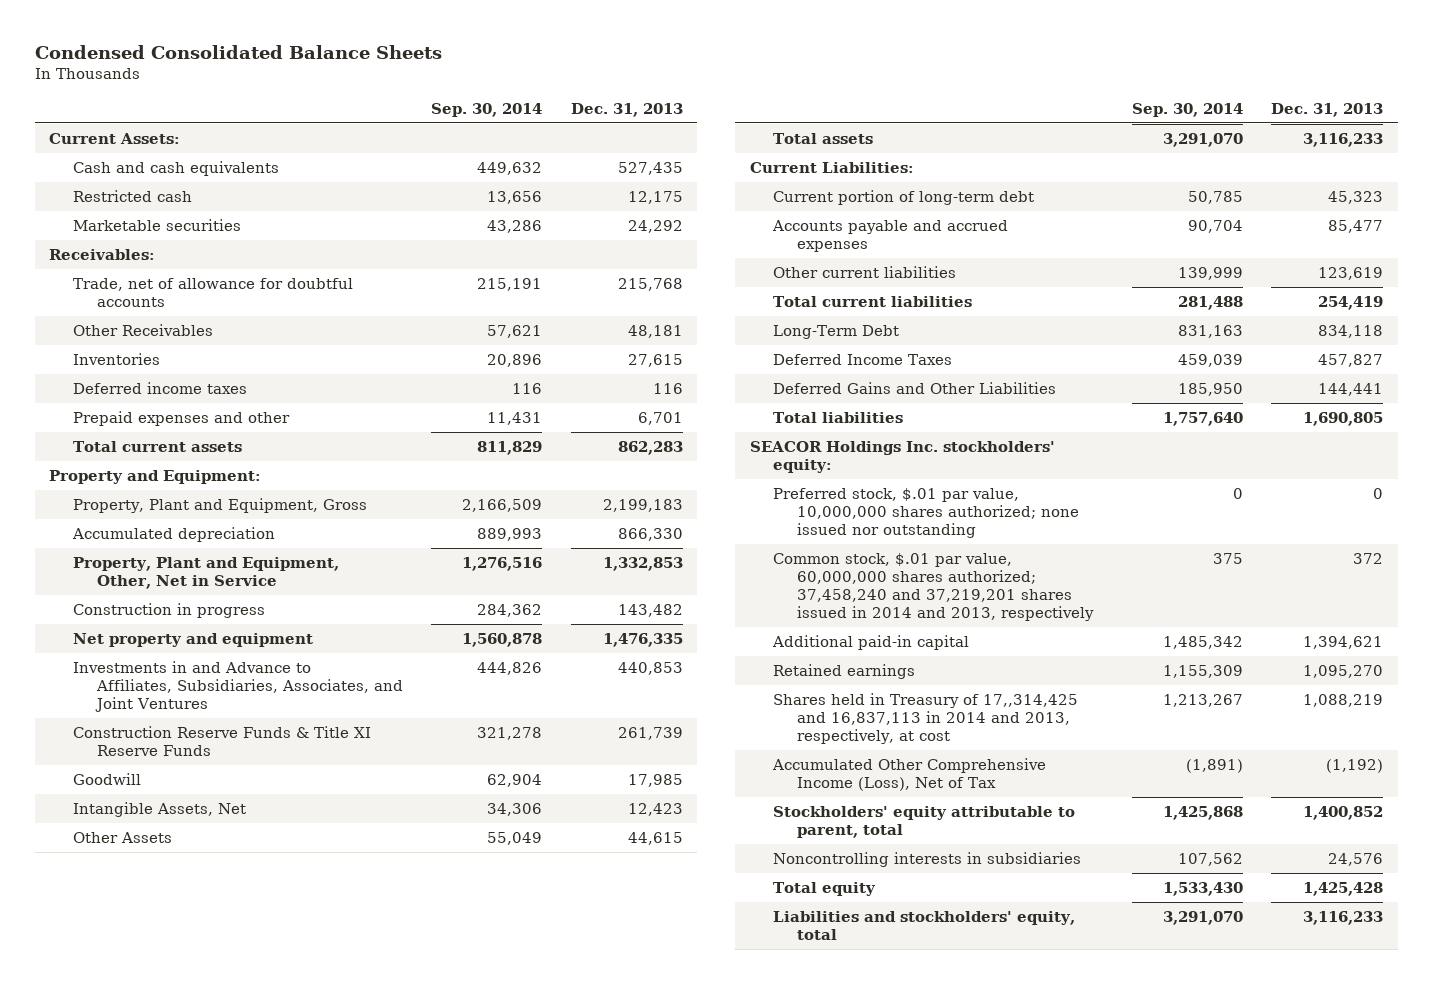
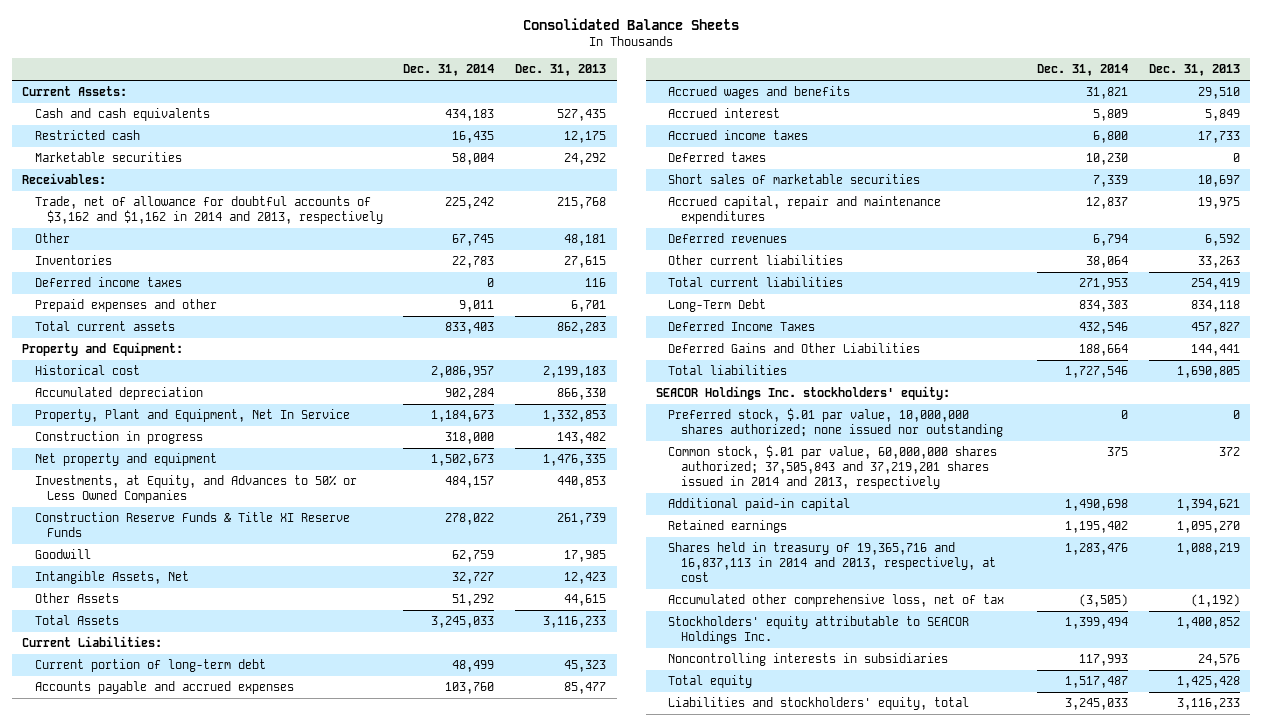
- Condensed Consolidated Balance Sheets
+ Consolidated Balance Sheets
- | Sep. 30, 2014 | Dec. 31, 2013
+ | Dec. 31, 2014 | Dec. 31, 2013
- Trade, net of allowance for doubtful accounts | 215,191 | 215,768
- Other Receivables | 57,621 | 48,181
+ Trade, net of allowance for doubtful accounts of $3,162 and $1,162 in 2014 and 2013, respectively | 225,242 | 215,768
+ Other | 67,745 | 48,181
- Property, Plant and Equipment, Gross | 2,166,509 | 2,199,183
+ Historical cost | 2,086,957 | 2,199,183
- Property, Plant and Equipment, Other, Net in Service | 1,276,516 | 1,332,853
+ Property, Plant and Equipment, Net In Service | 1,184,673 | 1,332,853
- Investments in and Advance to Affiliates, Subsidiaries, Associates, and Joint Ventures | 444,826 | 440,853
+ Investments, at Equity, and Advances to 50% or Less Owned Companies | 484,157 | 440,853
- Total assets | 3,291,070 | 3,116,233
+ Total Assets | 3,245,033 | 3,116,233
- Other current liabilities | 139,999 | 123,619
+ Accrued wages and benefits | 31,821 | 29,510
+ Accrued interest | 5,809 | 5,849
+ Accrued income taxes | 6,800 | 17,733
+ Deferred taxes | 10,230 | 0
+ Short sales of marketable securities | 7,339 | 10,697
+ Accrued capital, repair and maintenance expenditures | 12,837 | 19,975
+ Deferred revenues | 6,794 | 6,592
+ Other current liabilities | 38,064 | 33,263
- Common stock, $.01 par value, 60,000,000 shares authorized; 37,458,240 and 37,219,201 shares issued in 2014 and 2013, respectively | 375 | 372
+ Common stock, $.01 par value, 60,000,000 shares authorized; 37,505,843 and 37,219,201 shares issued in 2014 and 2013, respectively | 375 | 372
- Shares held in Treasury of 17,,314,425 and 16,837,113 in 2014 and 2013, respectively, at cost | 1,213,267 | 1,088,219
- Accumulated Other Comprehensive Income (Loss), Net of Tax | (1,891) | (1,192)
- Stockholders' equity attributable to parent, total | 1,425,868 | 1,400,852
+ Shares held in treasury of 19,365,716 and 16,837,113 in 2014 and 2013, respectively, at cost | 1,283,476 | 1,088,219
+ Accumulated other comprehensive loss, net of tax | (3,505) | (1,192)
+ Stockholders' equity attributable to SEACOR Holdings Inc. | 1,399,494 | 1,400,852

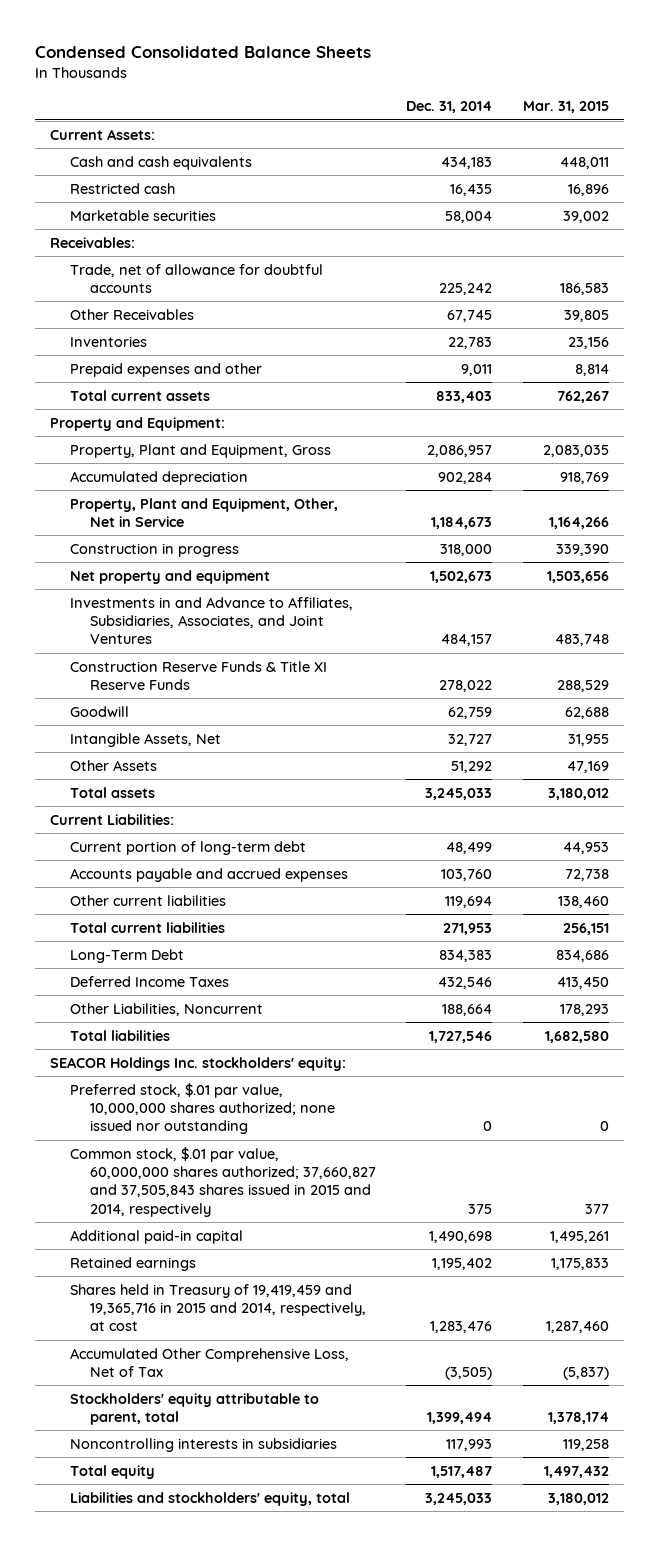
- Consolidated Balance Sheets
+ Condensed Consolidated Balance Sheets
- | Dec. 31, 2014 | Dec. 31, 2013
+ | Dec. 31, 2014 | Mar. 31, 2015
- Trade, net of allowance for doubtful accounts of $3,162 and $1,162 in 2014 and 2013, respectively | 225,242 | 215,768
- Other | 67,745 | 48,181
+ Trade, net of allowance for doubtful accounts | 225,242 | 186,583
+ Other Receivables | 67,745 | 39,805
- Deferred income taxes | 0 | 116
- Historical cost | 2,086,957 | 2,199,183
+ Property, Plant and Equipment, Gross | 2,086,957 | 2,083,035
- Property, Plant and Equipment, Net In Service | 1,184,673 | 1,332,853
+ Property, Plant and Equipment, Other, Net in Service | 1,184,673 | 1,164,266
- Investments, at Equity, and Advances to 50% or Less Owned Companies | 484,157 | 440,853
+ Investments in and Advance to Affiliates, Subsidiaries, Associates, and Joint Ventures | 484,157 | 483,748
- Total Assets | 3,245,033 | 3,116,233
+ Total assets | 3,245,033 | 3,180,012
- Accrued wages and benefits | 31,821 | 29,510
- Accrued interest | 5,809 | 5,849
- Accrued income taxes | 6,800 | 17,733
- Deferred taxes | 10,230 | 0
- Short sales of marketable securities | 7,339 | 10,697
- Accrued capital, repair and maintenance expenditures | 12,837 | 19,975
- Deferred revenues | 6,794 | 6,592
- Other current liabilities | 38,064 | 33,263
+ Other current liabilities | 119,694 | 138,460
- Deferred Gains and Other Liabilities | 188,664 | 144,441
+ Other Liabilities, Noncurrent | 188,664 | 178,293
- Common stock, $.01 par value, 60,000,000 shares authorized; 37,505,843 and 37,219,201 shares issued in 2014 and 2013, respectively | 375 | 372
+ Common stock, $.01 par value, 60,000,000 shares authorized; 37,660,827 and 37,505,843 shares issued in 2015 and 2014, respectively | 375 | 377
- Shares held in treasury of 19,365,716 and 16,837,113 in 2014 and 2013, respectively, at cost | 1,283,476 | 1,088,219
- Accumulated other comprehensive loss, net of tax | (3,505) | (1,192)
- Stockholders' equity attributable to SEACOR Holdings Inc. | 1,399,494 | 1,400,852
+ Shares held in Treasury of 19,419,459 and 19,365,716 in 2015 and 2014, respectively, at cost | 1,283,476 | 1,287,460
+ Accumulated Other Comprehensive Loss, Net of Tax | (3,505) | (5,837)
+ Stockholders' equity attributable to parent, total | 1,399,494 | 1,378,174

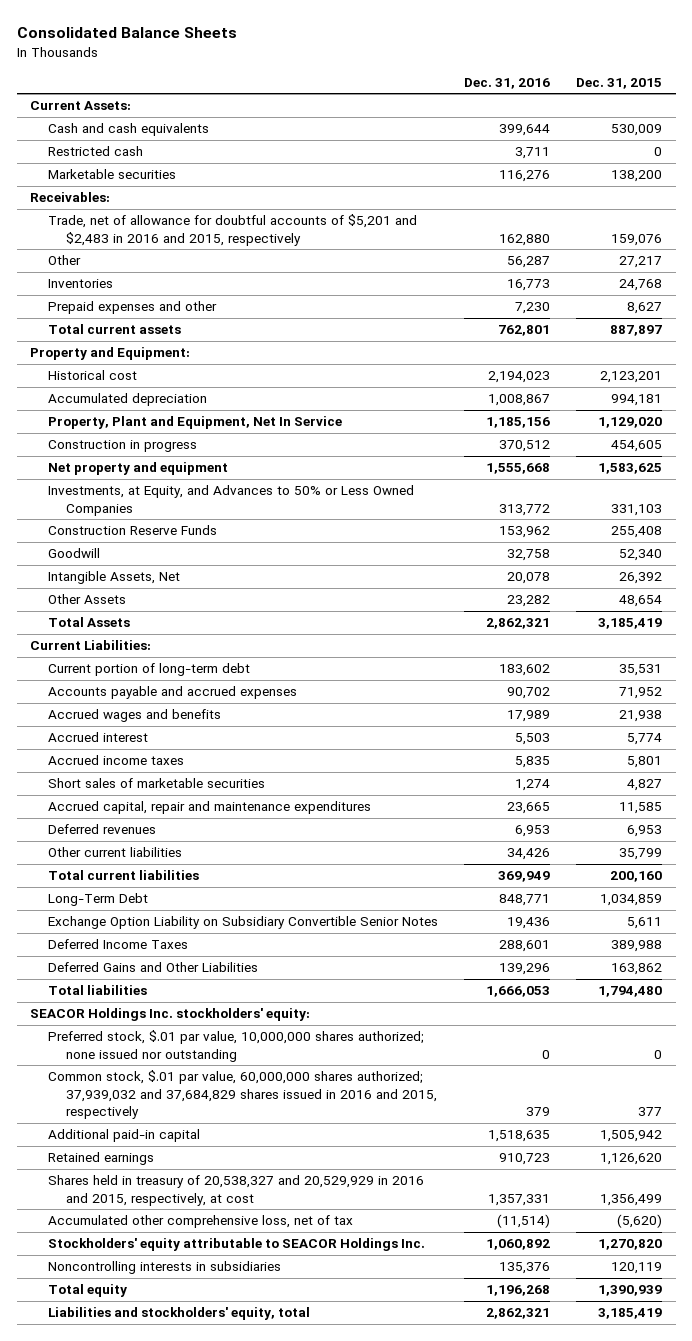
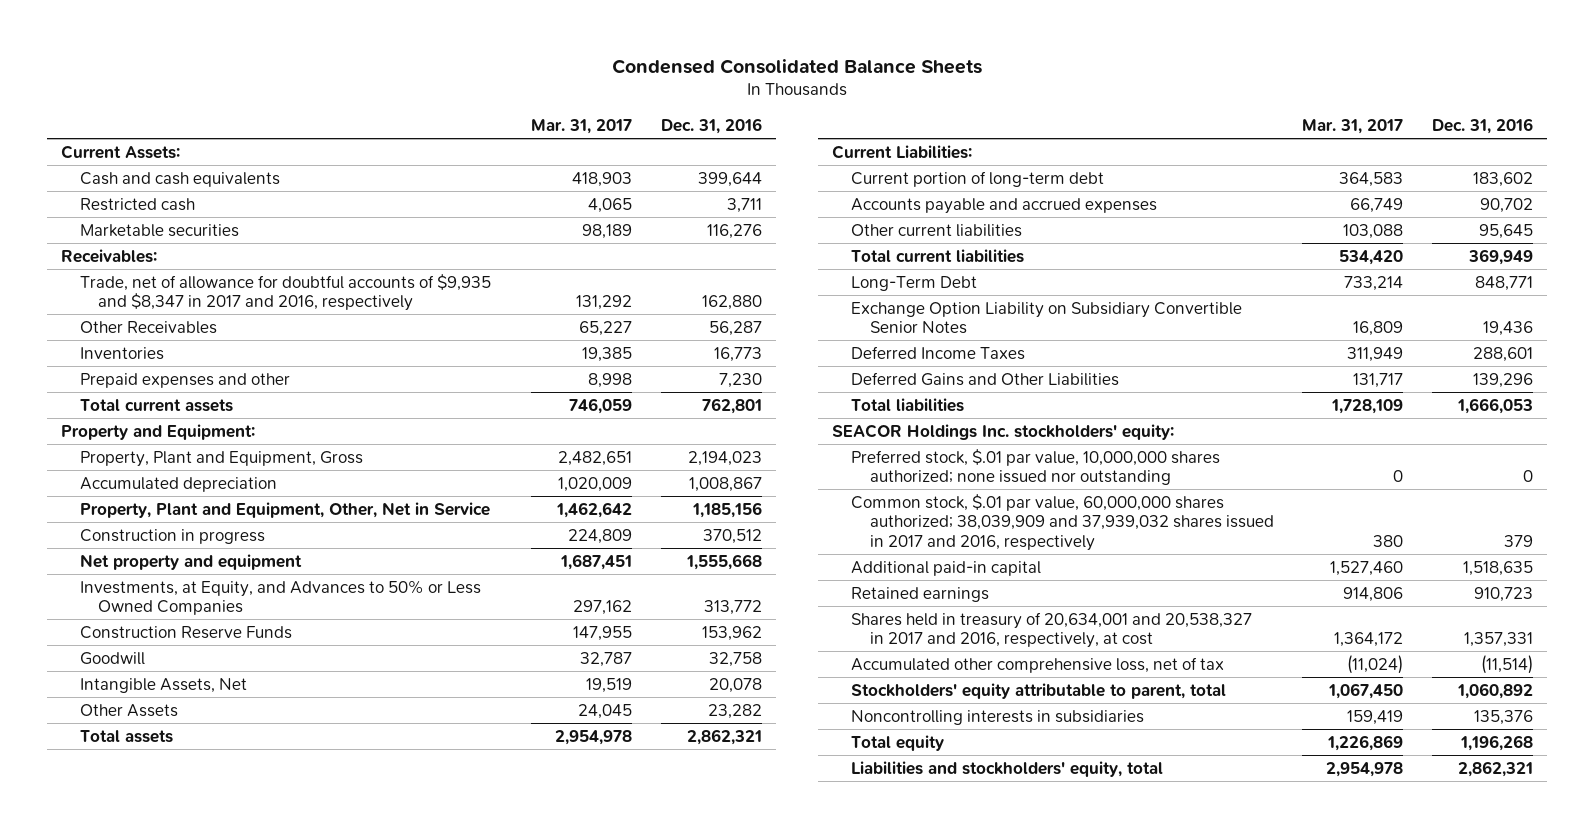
- Consolidated Balance Sheets
+ Condensed Consolidated Balance Sheets
- | Dec. 31, 2016 | Dec. 31, 2015
+ | Mar. 31, 2017 | Dec. 31, 2016
- Trade, net of allowance for doubtful accounts of $5,201 and $2,483 in 2016 and 2015, respectively | 162,880 | 159,076
- Other | 56,287 | 27,217
+ Trade, net of allowance for doubtful accounts of $9,935 and $8,347 in 2017 and 2016, respectively | 131,292 | 162,880
+ Other Receivables | 65,227 | 56,287
- Historical cost | 2,194,023 | 2,123,201
+ Property, Plant and Equipment, Gross | 2,482,651 | 2,194,023
- Property, Plant and Equipment, Net In Service | 1,185,156 | 1,129,020
+ Property, Plant and Equipment, Other, Net in Service | 1,462,642 | 1,185,156
- Total Assets | 2,862,321 | 3,185,419
+ Total assets | 2,954,978 | 2,862,321
- Accrued wages and benefits | 17,989 | 21,938
- Accrued interest | 5,503 | 5,774
- Accrued income taxes | 5,835 | 5,801
- Short sales of marketable securities | 1,274 | 4,827
- Accrued capital, repair and maintenance expenditures | 23,665 | 11,585
- Deferred revenues | 6,953 | 6,953
- Other current liabilities | 34,426 | 35,799
+ Other current liabilities | 103,088 | 95,645
- Common stock, $.01 par value, 60,000,000 shares authorized; 37,939,032 and 37,684,829 shares issued in 2016 and 2015, respectively | 379 | 377
+ Common stock, $.01 par value, 60,000,000 shares authorized; 38,039,909 and 37,939,032 shares issued in 2017 and 2016, respectively | 380 | 379
- Shares held in treasury of 20,538,327 and 20,529,929 in 2016 and 2015, respectively, at cost | 1,357,331 | 1,356,499
+ Shares held in treasury of 20,634,001 and 20,538,327 in 2017 and 2016, respectively, at cost | 1,364,172 | 1,357,331
- Stockholders' equity attributable to SEACOR Holdings Inc. | 1,060,892 | 1,270,820
+ Stockholders' equity attributable to parent, total | 1,067,450 | 1,060,892

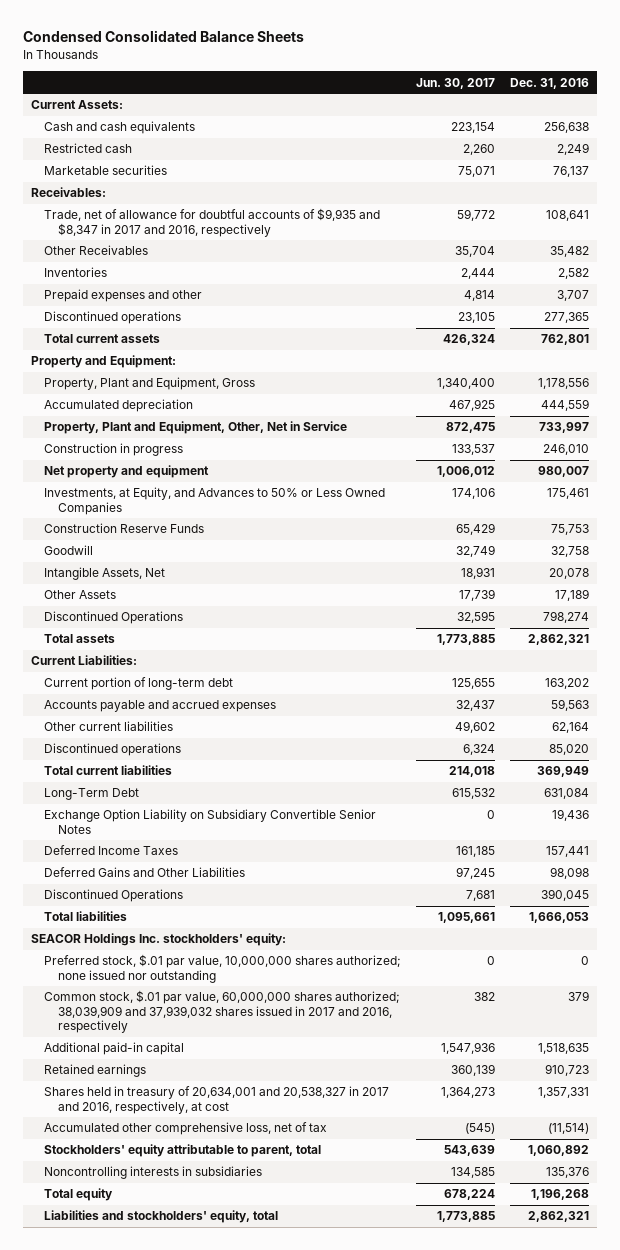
- | Mar. 31, 2017 | Dec. 31, 2016
+ | Jun. 30, 2017 | Dec. 31, 2016
- Cash and cash equivalents | 418,903 | 399,644
- Restricted cash | 4,065 | 3,711
- Marketable securities | 98,189 | 116,276
+ Cash and cash equivalents | 223,154 | 256,638
+ Restricted cash | 2,260 | 2,249
+ Marketable securities | 75,071 | 76,137
- Trade, net of allowance for doubtful accounts of $9,935 and $8,347 in 2017 and 2016, respectively | 131,292 | 162,880
- Other Receivables | 65,227 | 56,287
- Inventories | 19,385 | 16,773
- Prepaid expenses and other | 8,998 | 7,230
+ Trade, net of allowance for doubtful accounts of $9,935 and $8,347 in 2017 and 2016, respectively | 59,772 | 108,641
+ Other Receivables | 35,704 | 35,482
+ Inventories | 2,444 | 2,582
+ Prepaid expenses and other | 4,814 | 3,707
+ Discontinued operations | 23,105 | 277,365
- Property, Plant and Equipment, Gross | 2,482,651 | 2,194,023
- Accumulated depreciation | 1,020,009 | 1,008,867
- Property, Plant and Equipment, Other, Net in Service | 1,462,642 | 1,185,156
- Construction in progress | 224,809 | 370,512
- Net property and equipment | 1,687,451 | 1,555,668
- Investments, at Equity, and Advances to 50% or Less Owned Companies | 297,162 | 313,772
- Construction Reserve Funds | 147,955 | 153,962
+ Property, Plant and Equipment, Gross | 1,340,400 | 1,178,556
+ Accumulated depreciation | 467,925 | 444,559
+ Property, Plant and Equipment, Other, Net in Service | 872,475 | 733,997
+ Construction in progress | 133,537 | 246,010
+ Net property and equipment | 1,006,012 | 980,007
+ Investments, at Equity, and Advances to 50% or Less Owned Companies | 174,106 | 175,461
+ Construction Reserve Funds | 65,429 | 75,753
- Other Assets | 24,045 | 23,282
+ Other Assets | 17,739 | 17,189
+ Discontinued Operations | 32,595 | 798,274
- Current portion of long-term debt | 364,583 | 183,602
- Accounts payable and accrued expenses | 66,749 | 90,702
- Other current liabilities | 103,088 | 95,645
+ Current portion of long-term debt | 125,655 | 163,202
+ Accounts payable and accrued expenses | 32,437 | 59,563
+ Other current liabilities | 49,602 | 62,164
+ Discontinued operations | 6,324 | 85,020
- Long-Term Debt | 733,214 | 848,771
+ Long-Term Debt | 615,532 | 631,084
- Deferred Income Taxes | 311,949 | 288,601
- Deferred Gains and Other Liabilities | 131,717 | 139,296
+ Deferred Income Taxes | 161,185 | 157,441
+ Deferred Gains and Other Liabilities | 97,245 | 98,098
+ Discontinued Operations | 7,681 | 390,045

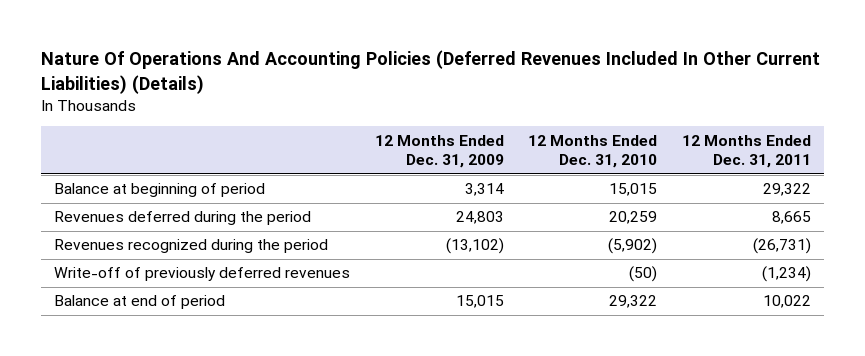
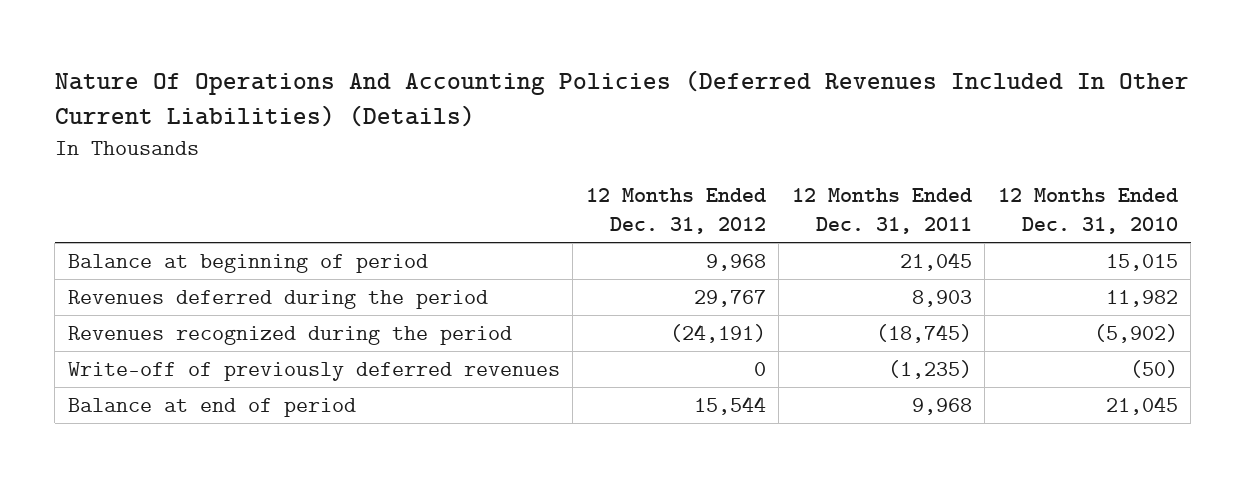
- | 12 Months Ended Dec. 31, 2009 | 12 Months Ended Dec. 31, 2010 | 12 Months Ended Dec. 31, 2011
+ | 12 Months Ended Dec. 31, 2012 | 12 Months Ended Dec. 31, 2011 | 12 Months Ended Dec. 31, 2010
- Balance at beginning of period | 3,314 | 15,015 | 29,322
- Revenues deferred during the period | 24,803 | 20,259 | 8,665
- Revenues recognized during the period | (13,102) | (5,902) | (26,731)
- Write-off of previously deferred revenues | | (50) | (1,234)
- Balance at end of period | 15,015 | 29,322 | 10,022
+ Balance at beginning of period | 9,968 | 21,045 | 15,015
+ Revenues deferred during the period | 29,767 | 8,903 | 11,982
+ Revenues recognized during the period | (24,191) | (18,745) | (5,902)
+ Write-off of previously deferred revenues | 0 | (1,235) | (50)
+ Balance at end of period | 15,544 | 9,968 | 21,045

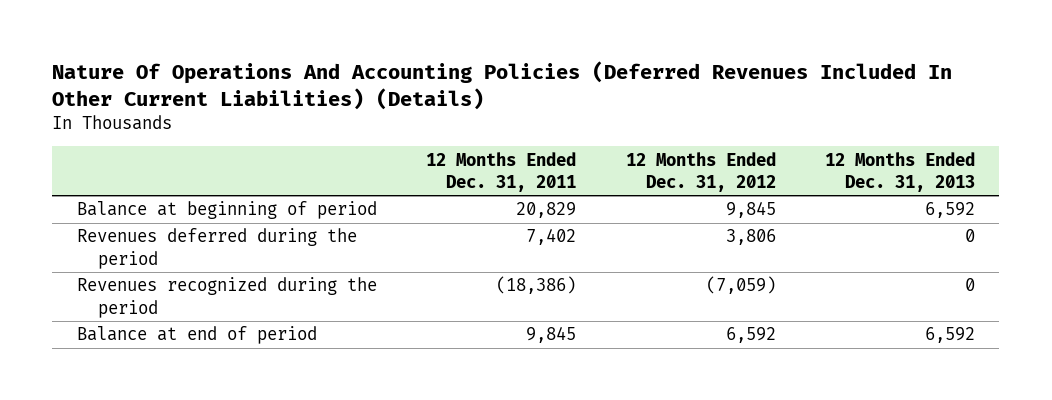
- | 12 Months Ended Dec. 31, 2012 | 12 Months Ended Dec. 31, 2011 | 12 Months Ended Dec. 31, 2010
+ | 12 Months Ended Dec. 31, 2011 | 12 Months Ended Dec. 31, 2012 | 12 Months Ended Dec. 31, 2013
- Balance at beginning of period | 9,968 | 21,045 | 15,015
- Revenues deferred during the period | 29,767 | 8,903 | 11,982
- Revenues recognized during the period | (24,191) | (18,745) | (5,902)
- Write-off of previously deferred revenues | 0 | (1,235) | (50)
- Balance at end of period | 15,544 | 9,968 | 21,045
+ Balance at beginning of period | 20,829 | 9,845 | 6,592
+ Revenues deferred during the period | 7,402 | 3,806 | 0
+ Revenues recognized during the period | (18,386) | (7,059) | 0
+ Balance at end of period | 9,845 | 6,592 | 6,592

